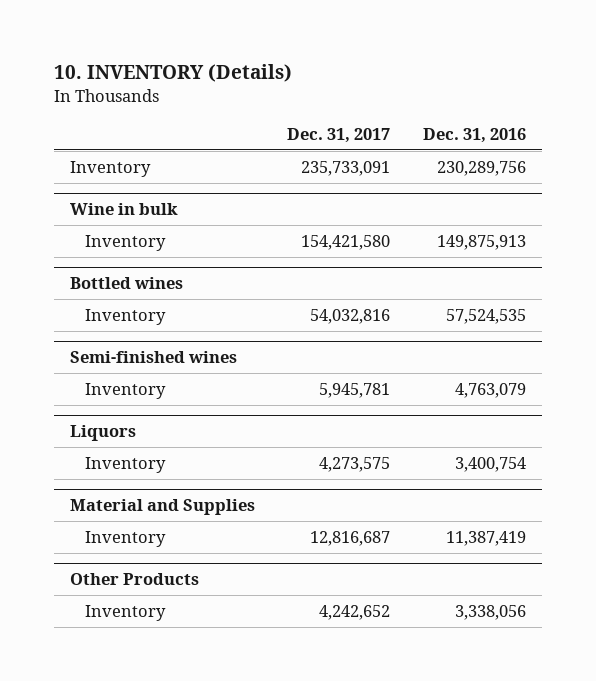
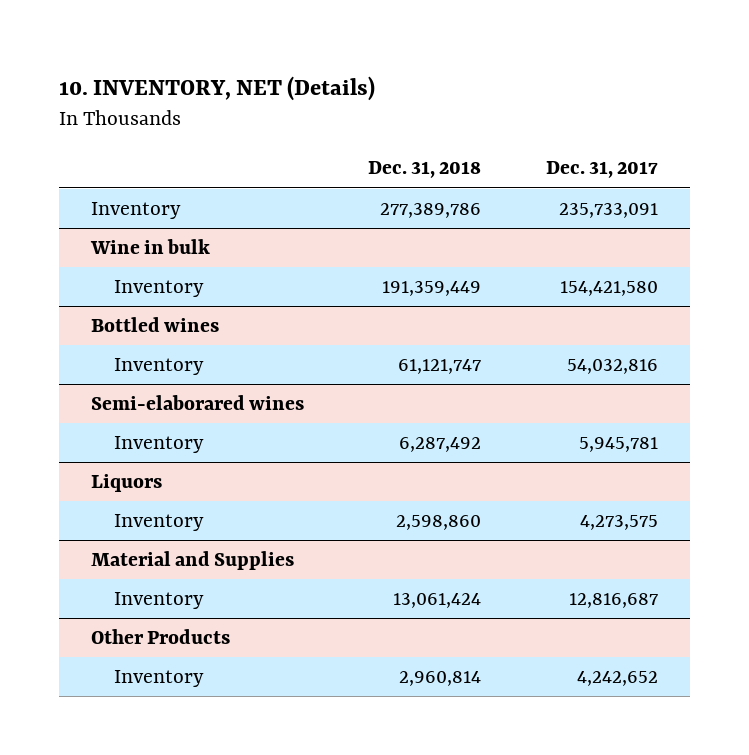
- 10. INVENTORY (Details)
+ 10. INVENTORY, NET (Details)
- | Dec. 31, 2017 | Dec. 31, 2016
+ | Dec. 31, 2018 | Dec. 31, 2017
- Semi-finished wines
+ Semi-elaborared wines

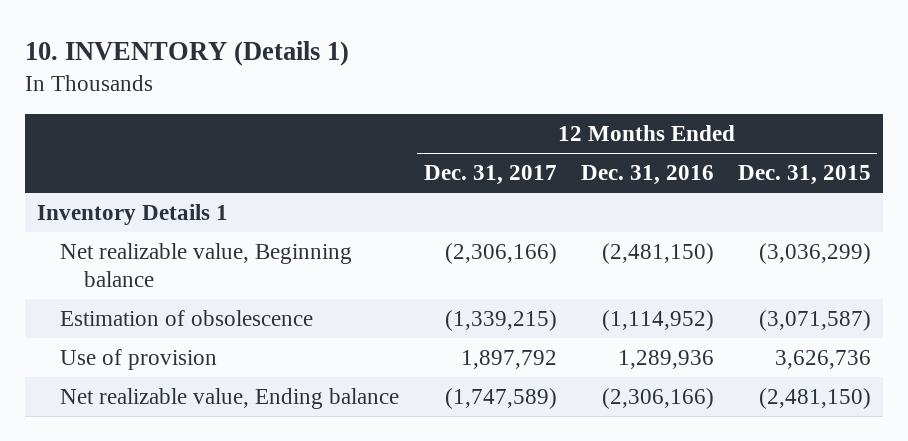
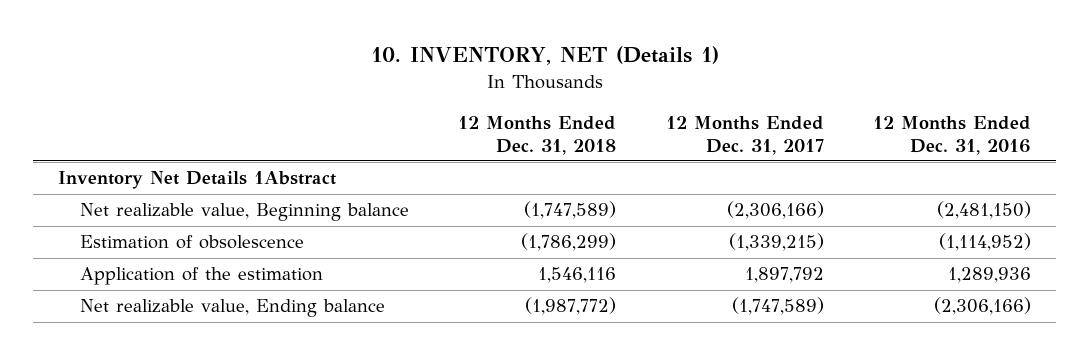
- 10. INVENTORY (Details 1)
+ 10. INVENTORY, NET (Details 1)
- | 12 Months Ended Dec. 31, 2017 | 12 Months Ended Dec. 31, 2016 | 12 Months Ended Dec. 31, 2015
+ | 12 Months Ended Dec. 31, 2018 | 12 Months Ended Dec. 31, 2017 | 12 Months Ended Dec. 31, 2016
- Inventory Details 1
+ Inventory Net Details 1Abstract
- Use of provision | 1,897,792 | 1,289,936 | 3,626,736
+ Application of the estimation | 1,546,116 | 1,897,792 | 1,289,936

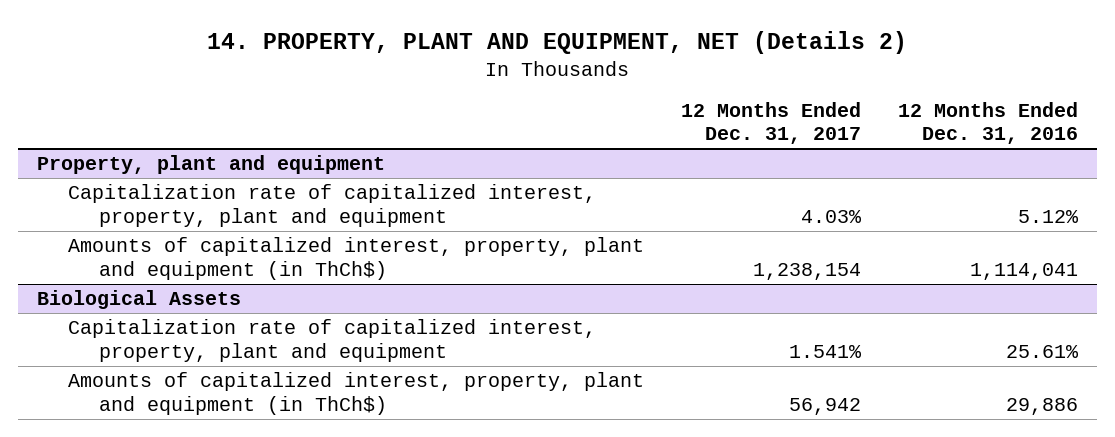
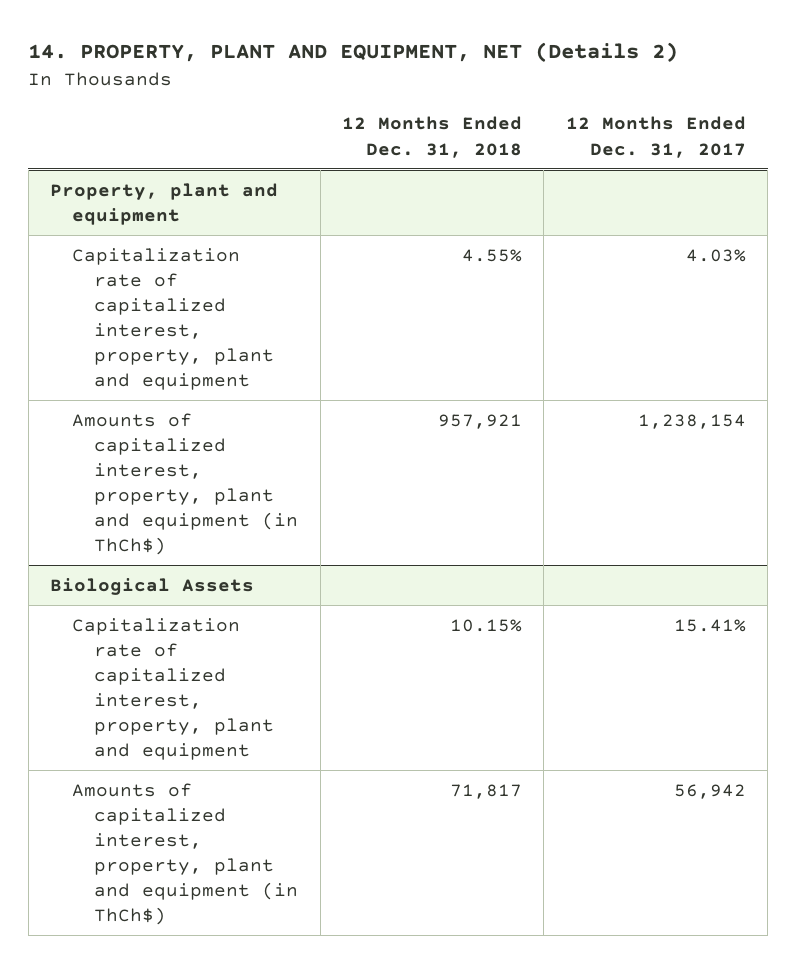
- | 12 Months Ended Dec. 31, 2017 | 12 Months Ended Dec. 31, 2016
+ | 12 Months Ended Dec. 31, 2018 | 12 Months Ended Dec. 31, 2017
@ Biological Assets
- Capitalization rate of capitalized interest, property, plant and equipment | 1.541% | 25.61%
+ Capitalization rate of capitalized interest, property, plant and equipment | 10.15% | 15.41%

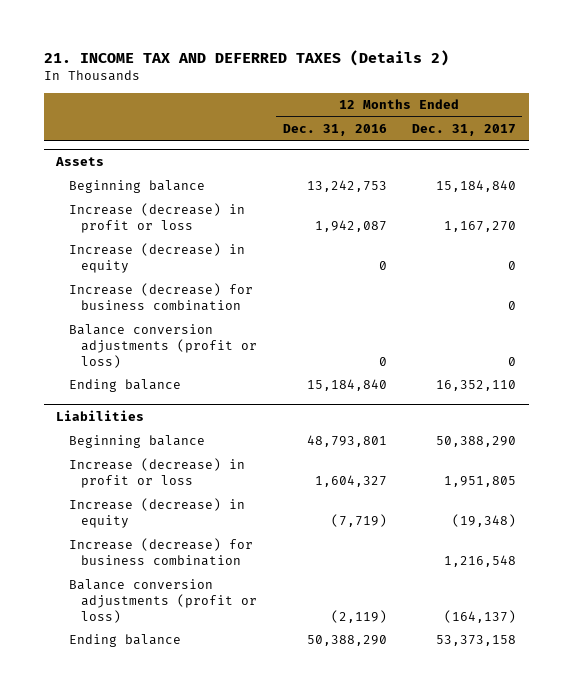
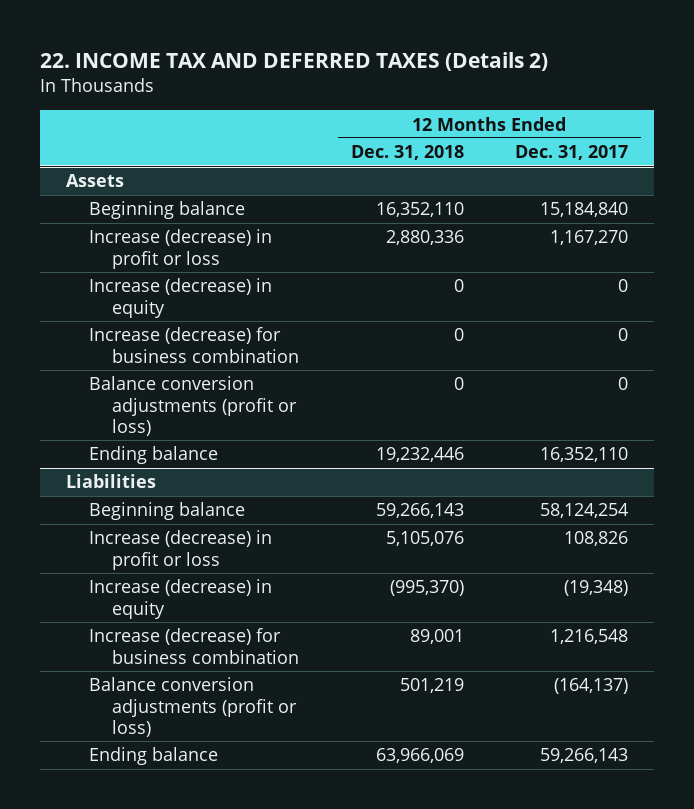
- 21. INCOME TAX AND DEFERRED TAXES (Details 2)
+ 22. INCOME TAX AND DEFERRED TAXES (Details 2)
- | 12 Months Ended Dec. 31, 2016 | 12 Months Ended Dec. 31, 2017
+ | 12 Months Ended Dec. 31, 2018 | 12 Months Ended Dec. 31, 2017
@ Liabilities
- Beginning balance | 48,793,801 | 50,388,290
- Increase (decrease) in profit or loss | 1,604,327 | 1,951,805
+ Beginning balance | 59,266,143 | 58,124,254
+ Increase (decrease) in profit or loss | 5,105,076 | 108,826
- Ending balance | 50,388,290 | 53,373,158
+ Ending balance | 63,966,069 | 59,266,143

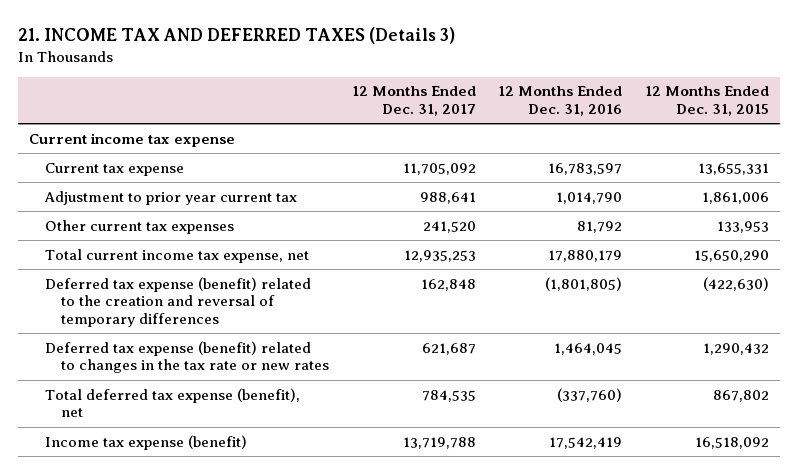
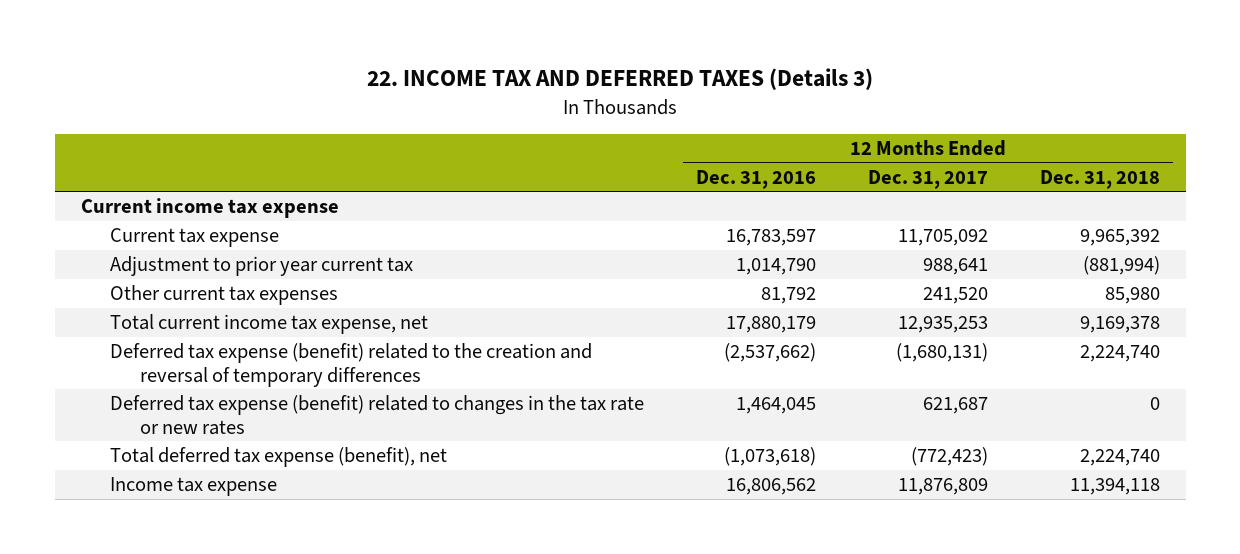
- 21. INCOME TAX AND DEFERRED TAXES (Details 3)
+ 22. INCOME TAX AND DEFERRED TAXES (Details 3)
- | 12 Months Ended Dec. 31, 2017 | 12 Months Ended Dec. 31, 2016 | 12 Months Ended Dec. 31, 2015
+ | 12 Months Ended Dec. 31, 2016 | 12 Months Ended Dec. 31, 2017 | 12 Months Ended Dec. 31, 2018
- Deferred tax expense (benefit) related to the creation and reversal of temporary differences | 162,848 | (1,801,805) | (422,630)
+ Deferred tax expense (benefit) related to the creation and reversal of temporary differences | (2,537,662) | (1,680,131) | 2,224,740
- Total deferred tax expense (benefit), net | 784,535 | (337,760) | 867,802
- Income tax expense (benefit) | 13,719,788 | 17,542,419 | 16,518,092
+ Total deferred tax expense (benefit), net | (1,073,618) | (772,423) | 2,224,740
+ Income tax expense | 16,806,562 | 11,876,809 | 11,394,118

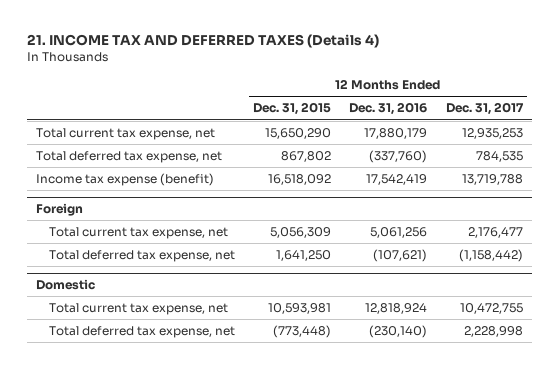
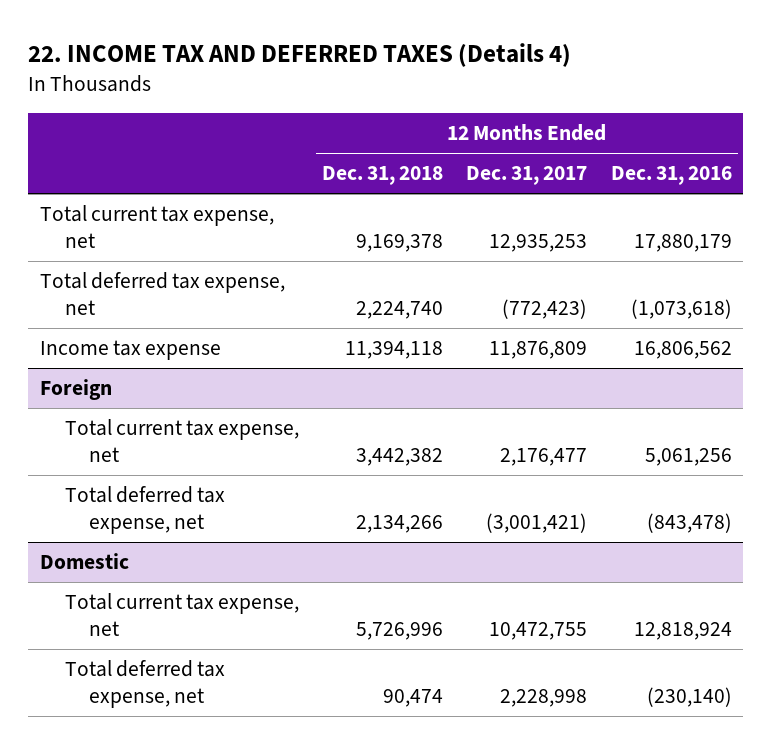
- 21. INCOME TAX AND DEFERRED TAXES (Details 4)
+ 22. INCOME TAX AND DEFERRED TAXES (Details 4)
- | 12 Months Ended Dec. 31, 2015 | 12 Months Ended Dec. 31, 2016 | 12 Months Ended Dec. 31, 2017
+ | 12 Months Ended Dec. 31, 2018 | 12 Months Ended Dec. 31, 2017 | 12 Months Ended Dec. 31, 2016
- Total deferred tax expense, net | 867,802 | (337,760) | 784,535
- Income tax expense (benefit) | 16,518,092 | 17,542,419 | 13,719,788
+ Total deferred tax expense, net | 2,224,740 | (772,423) | (1,073,618)
+ Income tax expense | 11,394,118 | 11,876,809 | 16,806,562
@ Foreign
- Total deferred tax expense, net | 1,641,250 | (107,621) | (1,158,442)
+ Total deferred tax expense, net | 2,134,266 | (3,001,421) | (843,478)

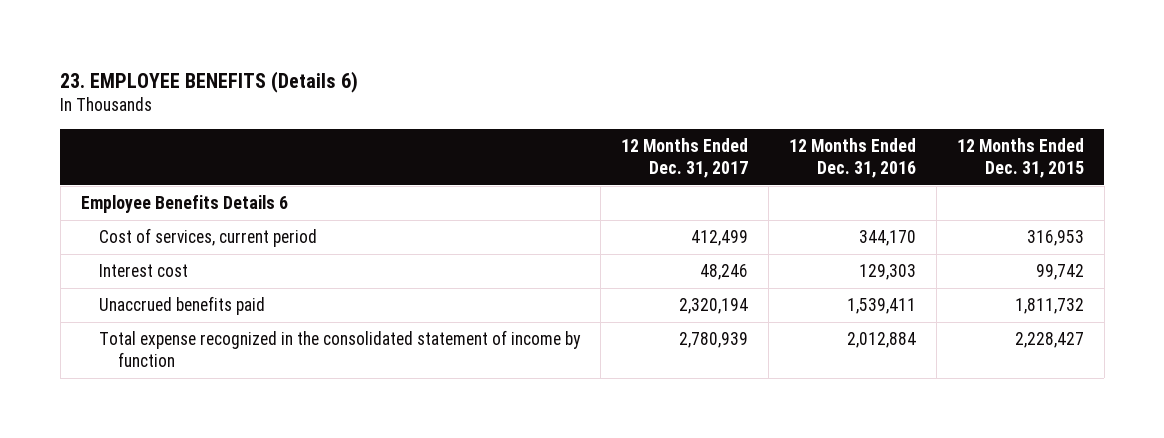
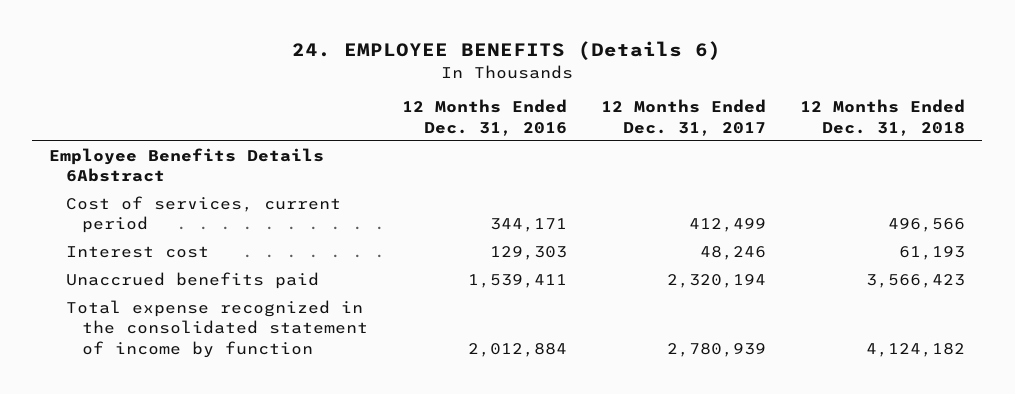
- 23. EMPLOYEE BENEFITS (Details 6)
+ 24. EMPLOYEE BENEFITS (Details 6)
- | 12 Months Ended Dec. 31, 2017 | 12 Months Ended Dec. 31, 2016 | 12 Months Ended Dec. 31, 2015
+ | 12 Months Ended Dec. 31, 2016 | 12 Months Ended Dec. 31, 2017 | 12 Months Ended Dec. 31, 2018
- Employee Benefits Details 6
- Cost of services, current period | 412,499 | 344,170 | 316,953
+ Employee Benefits Details 6Abstract
+ Cost of services, current period | 344,171 | 412,499 | 496,566

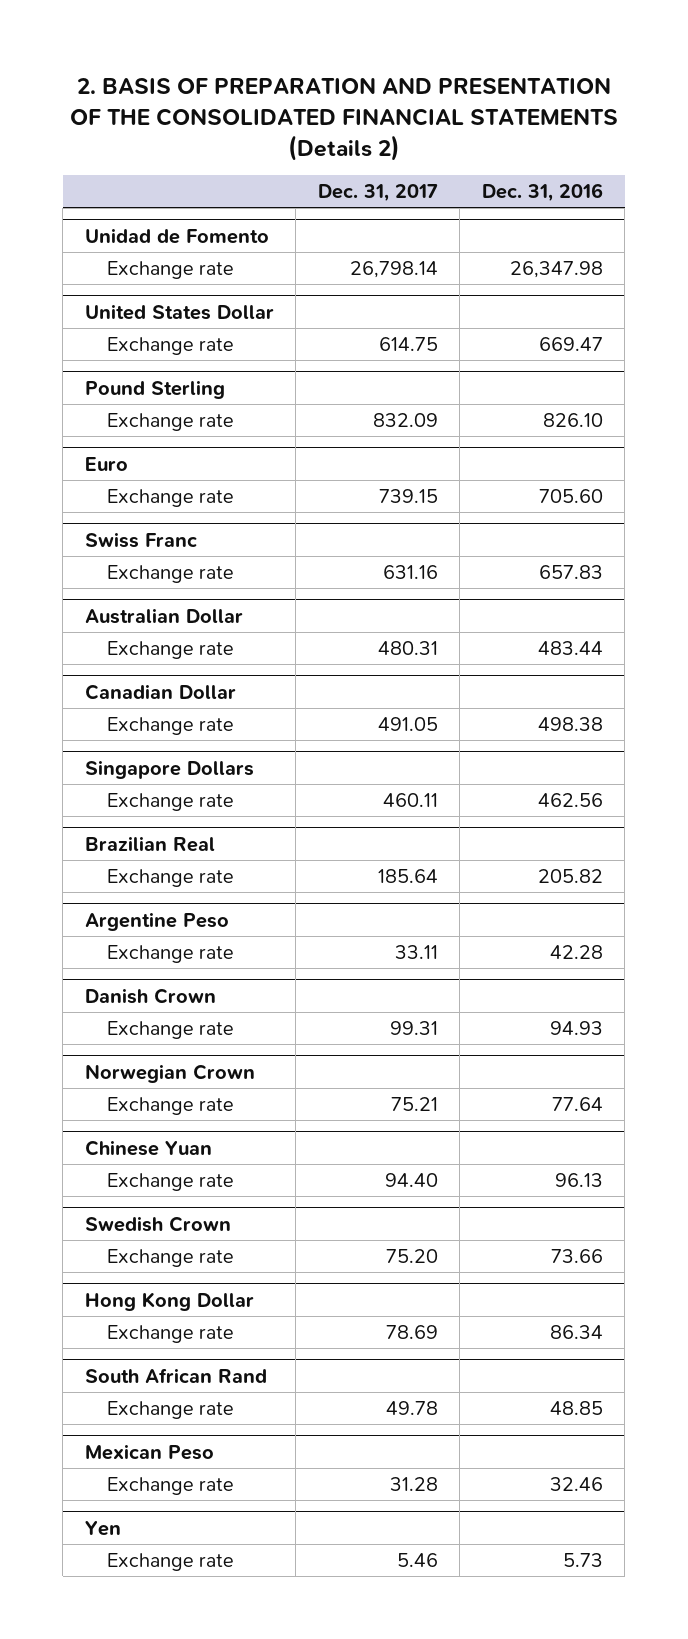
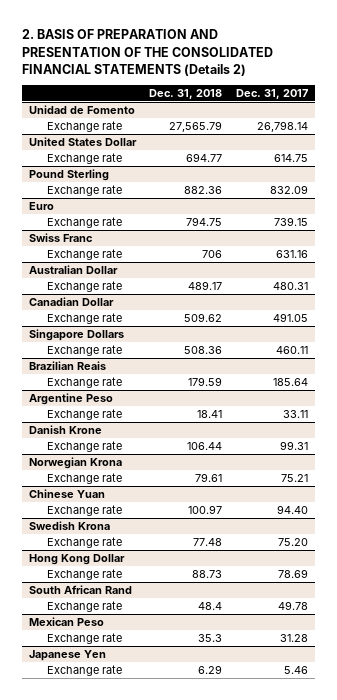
- | Dec. 31, 2017 | Dec. 31, 2016
+ | Dec. 31, 2018 | Dec. 31, 2017
- Brazilian Real
+ Brazilian Reais
- Danish Crown
+ Danish Krone
- Norwegian Crown
+ Norwegian Krona
- Swedish Crown
+ Swedish Krona
- Yen
+ Japanese Yen

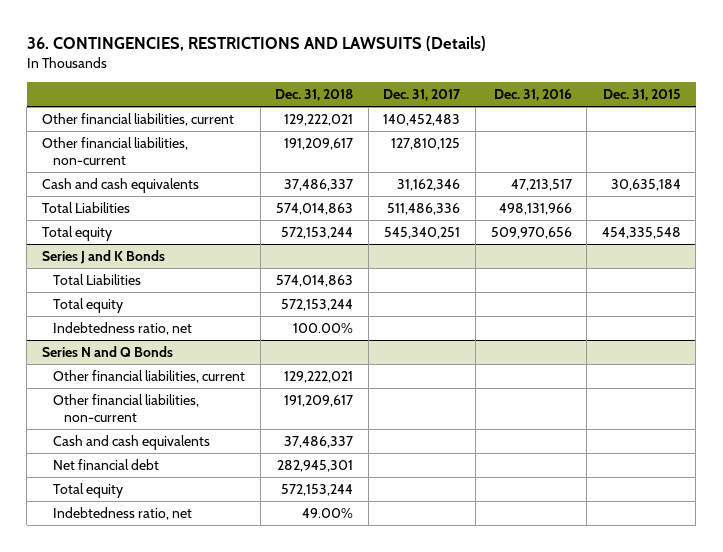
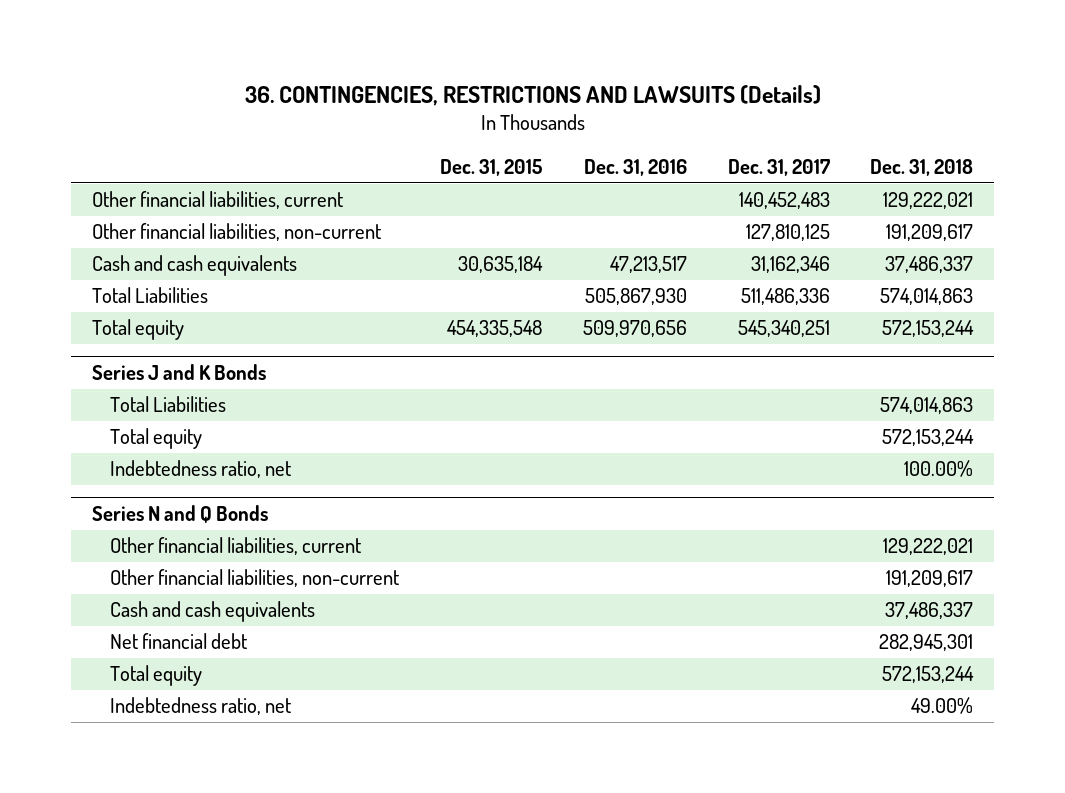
- | Dec. 31, 2018 | Dec. 31, 2017 | Dec. 31, 2016 | Dec. 31, 2015
+ | Dec. 31, 2015 | Dec. 31, 2016 | Dec. 31, 2017 | Dec. 31, 2018
- Total Liabilities | 574,014,863 | 511,486,336 | 498,131,966 |
+ Total Liabilities | | 505,867,930 | 511,486,336 | 574,014,863

